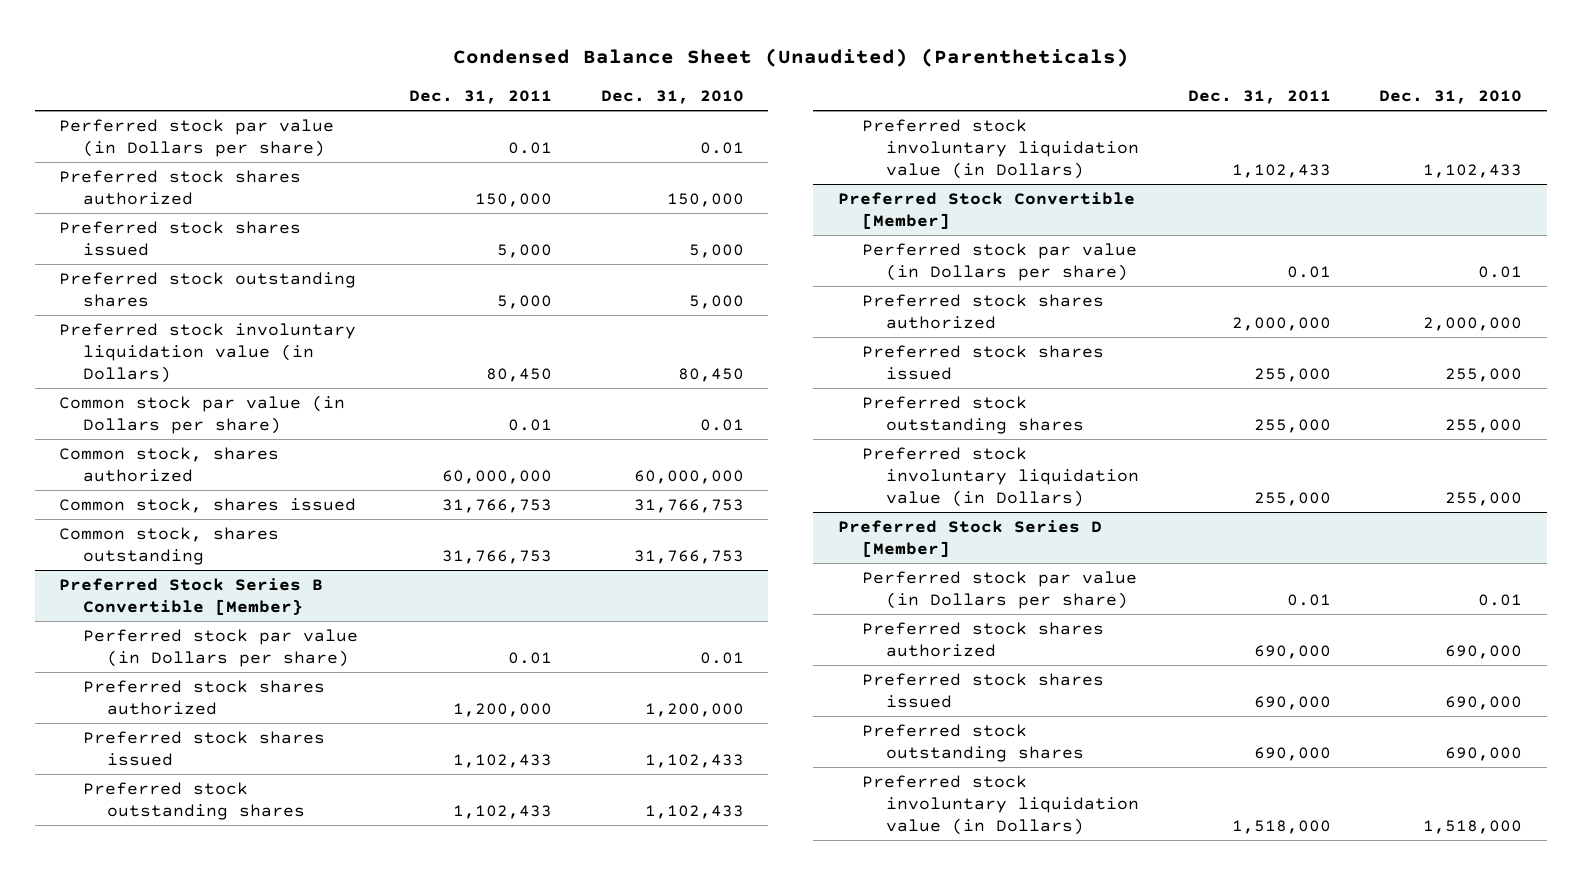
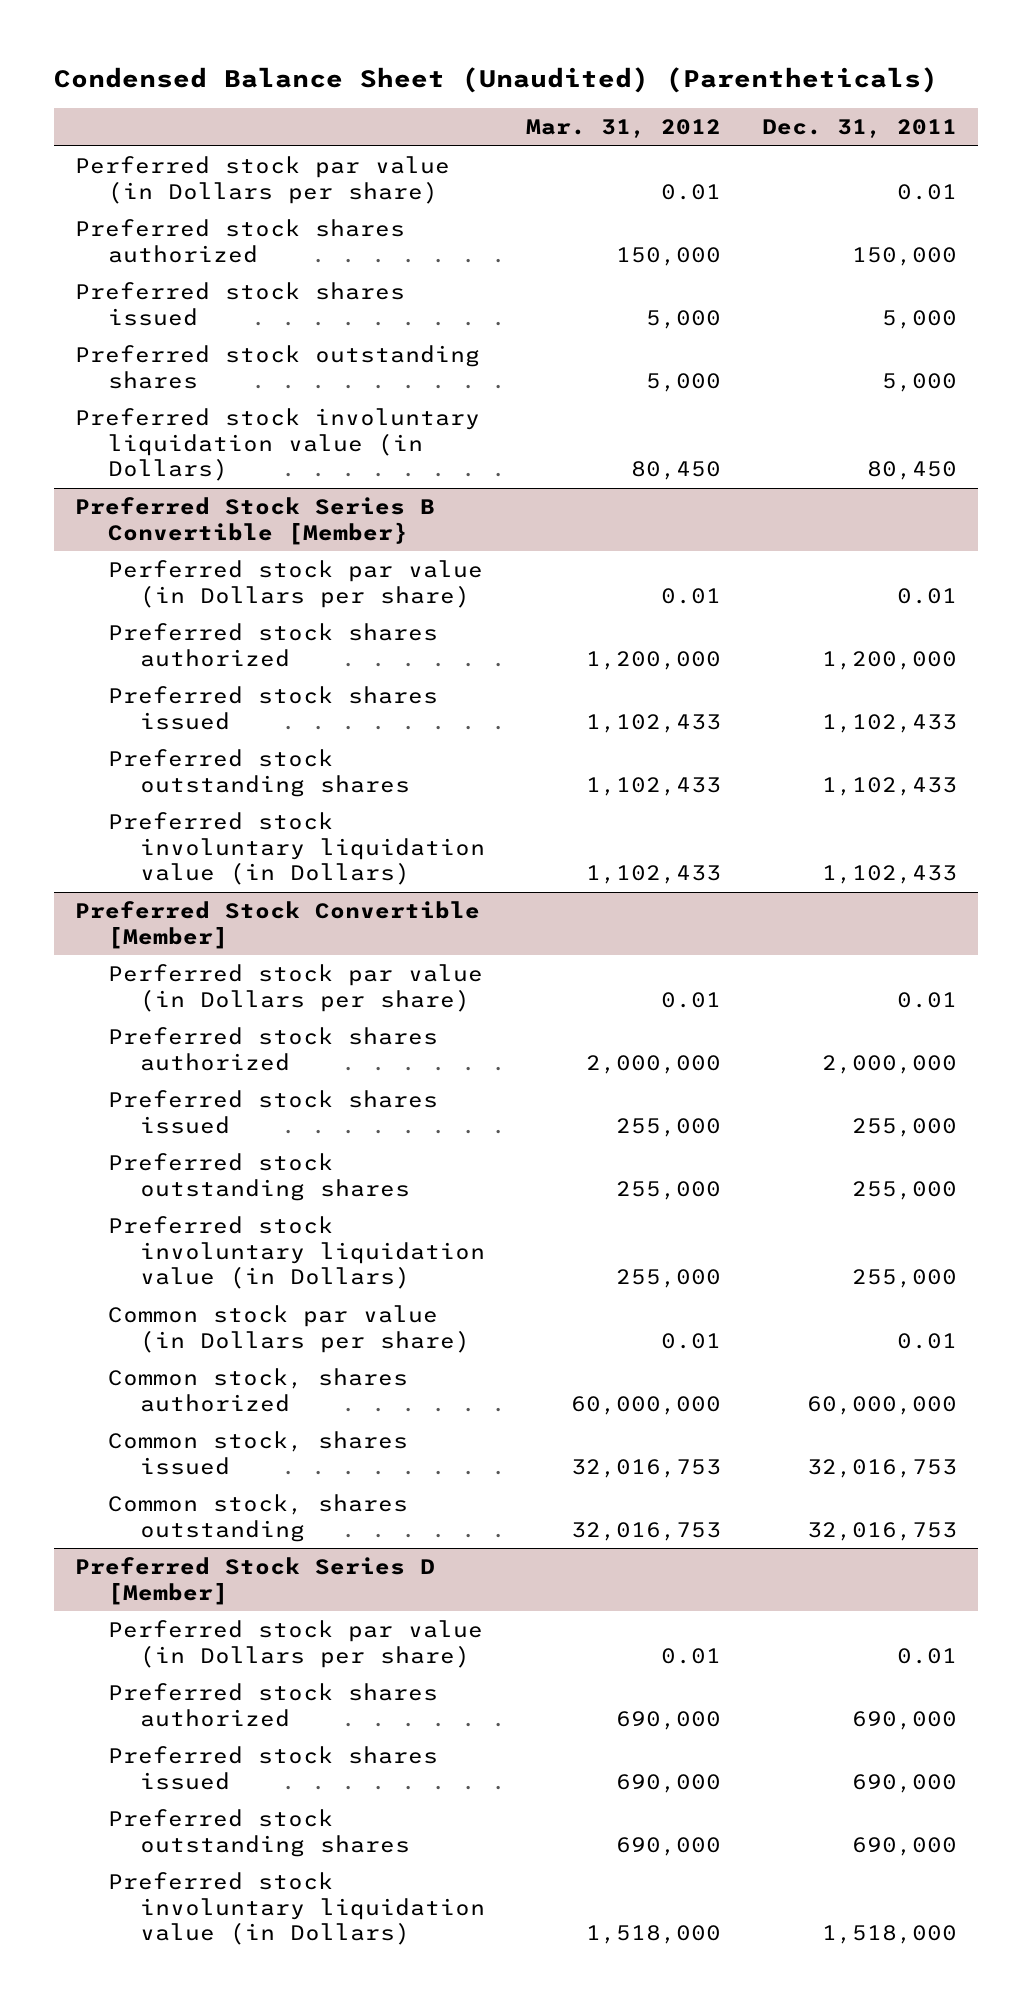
- | Dec. 31, 2011 | Dec. 31, 2010
+ | Mar. 31, 2012 | Dec. 31, 2011
- Common stock par value (in Dollars per share) | 0.01 | 0.01
- Common stock, shares authorized | 60,000,000 | 60,000,000
- Common stock, shares issued | 31,766,753 | 31,766,753
- Common stock, shares outstanding | 31,766,753 | 31,766,753
@ Preferred Stock Convertible [Member]
+ Common stock par value (in Dollars per share) | 0.01 | 0.01
+ Common stock, shares authorized | 60,000,000 | 60,000,000
+ Common stock, shares issued | 32,016,753 | 32,016,753
+ Common stock, shares outstanding | 32,016,753 | 32,016,753

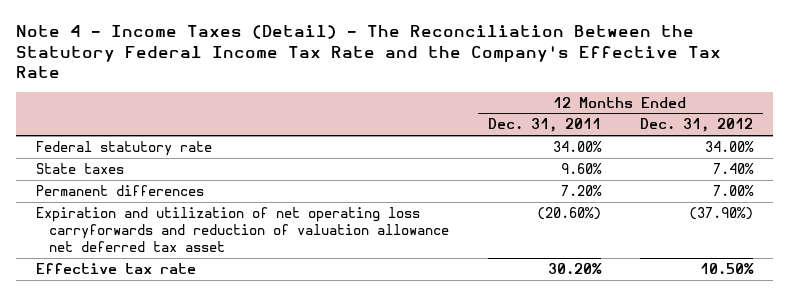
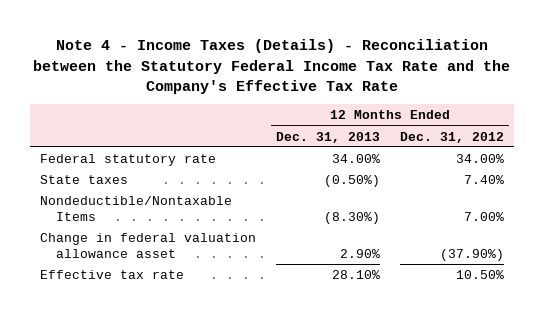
- Note 4 - Income Taxes (Detail) - The Reconciliation Between the Statutory Federal Income Tax Rate and the Company's Effective Tax Rate
+ Note 4 - Income Taxes (Details) - Reconciliation between the Statutory Federal Income Tax Rate and the Company's Effective Tax Rate
- | 12 Months Ended Dec. 31, 2011 | 12 Months Ended Dec. 31, 2012
+ | 12 Months Ended Dec. 31, 2013 | 12 Months Ended Dec. 31, 2012
- Permanent differences | 7.20% | 7.00%
- Expiration and utilization of net operating loss carryforwards and reduction of valuation allowance net deferred tax asset | (20.60%) | (37.90%)
+ Nondeductible/Nontaxable Items | (8.30%) | 7.00%
+ Change in federal valuation allowance asset | 2.90% | (37.90%)

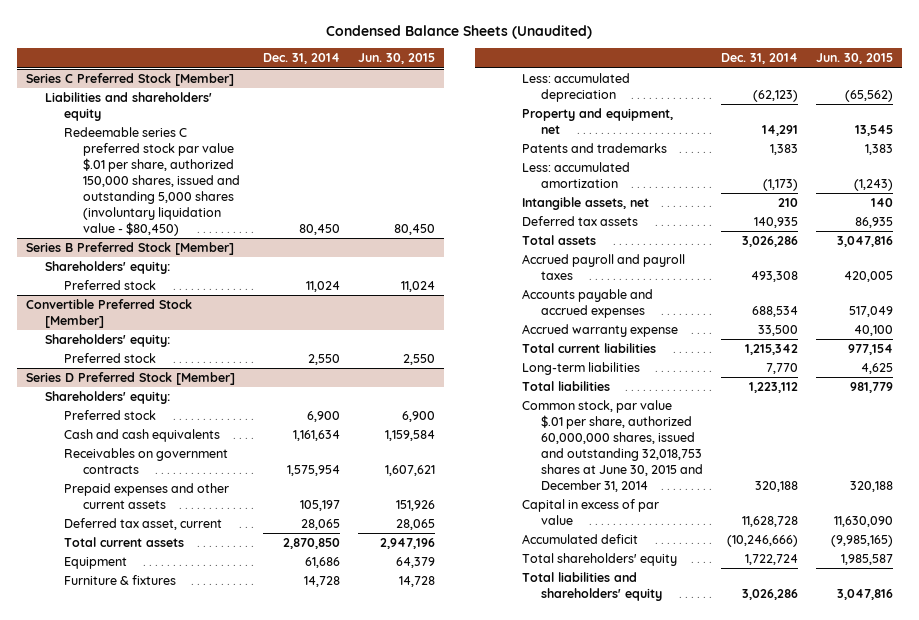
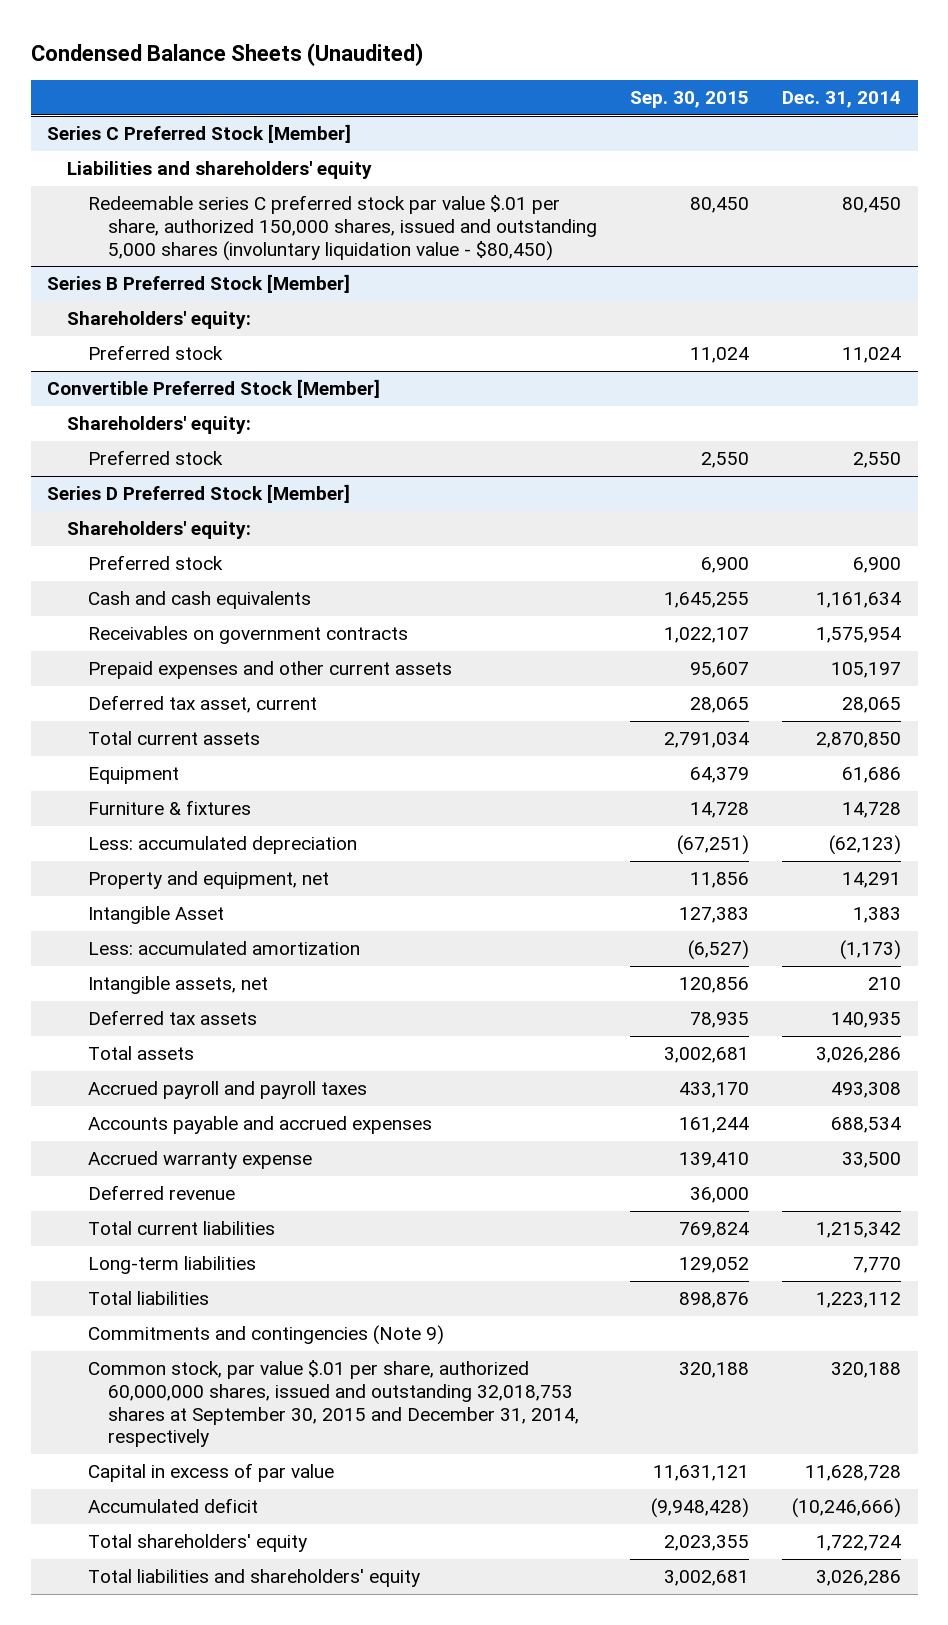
- | Dec. 31, 2014 | Jun. 30, 2015
+ | Sep. 30, 2015 | Dec. 31, 2014
@ Series D Preferred Stock [Member]
- Patents and trademarks | 1,383 | 1,383
+ Intangible Asset | 127,383 | 1,383
+ Deferred revenue | 36,000 |
- Common stock, par value $.01 per share, authorized 60,000,000 shares, issued and outstanding 32,018,753 shares at June 30, 2015 and December 31, 2014 | 320,188 | 320,188
+ Commitments and contingencies (Note 9)
+ Common stock, par value $.01 per share, authorized 60,000,000 shares, issued and outstanding 32,018,753 shares at September 30, 2015 and December 31, 2014, respectively | 320,188 | 320,188

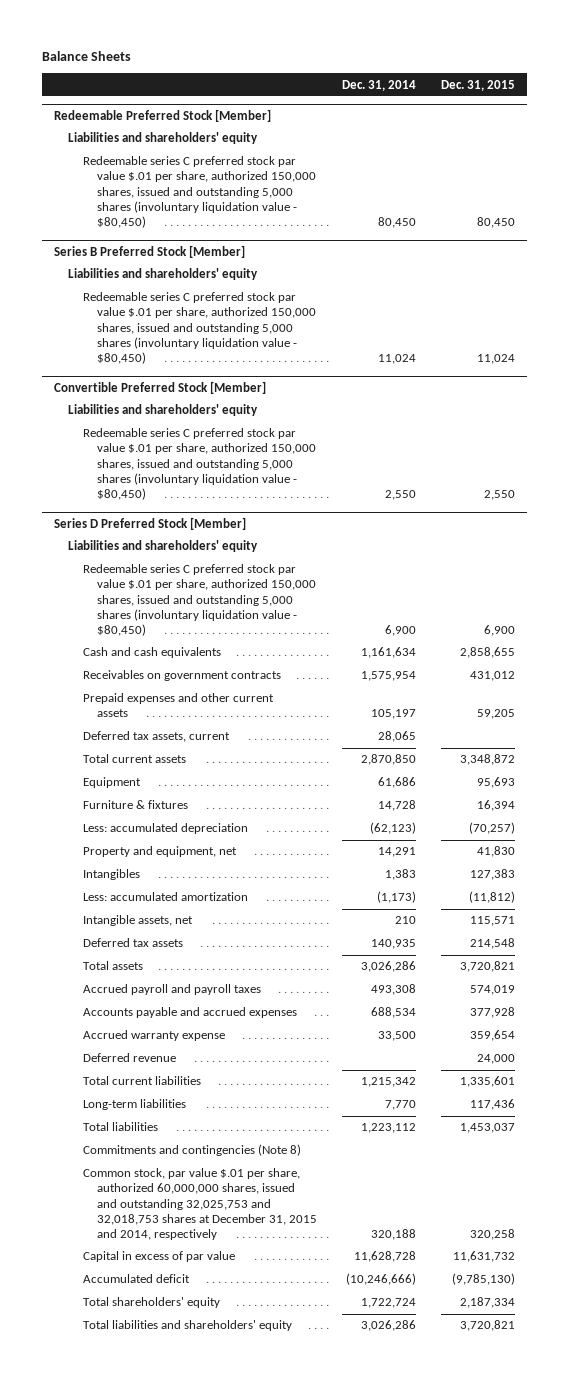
- Condensed Balance Sheets (Unaudited)
+ Balance Sheets
- | Sep. 30, 2015 | Dec. 31, 2014
+ | Dec. 31, 2014 | Dec. 31, 2015
- Series C Preferred Stock [Member]
+ Redeemable Preferred Stock [Member]
@ Series B Preferred Stock [Member]
- Shareholders' equity:
- Preferred stock | 11,024 | 11,024
+ Liabilities and shareholders' equity
+ Redeemable series C preferred stock par value $.01 per share, authorized 150,000 shares, issued and outstanding 5,000 shares (involuntary liquidation value - $80,450) | 11,024 | 11,024
@ Convertible Preferred Stock [Member]
- Shareholders' equity:
- Preferred stock | 2,550 | 2,550
+ Liabilities and shareholders' equity
+ Redeemable series C preferred stock par value $.01 per share, authorized 150,000 shares, issued and outstanding 5,000 shares (involuntary liquidation value - $80,450) | 2,550 | 2,550
@ Series D Preferred Stock [Member]
- Shareholders' equity:
- Preferred stock | 6,900 | 6,900
+ Liabilities and shareholders' equity
+ Redeemable series C preferred stock par value $.01 per share, authorized 150,000 shares, issued and outstanding 5,000 shares (involuntary liquidation value - $80,450) | 6,900 | 6,900
- Deferred tax asset, current | 28,065 | 28,065
+ Deferred tax assets, current | 28,065 |
- Intangible Asset | 127,383 | 1,383
+ Intangibles | 1,383 | 127,383
- Commitments and contingencies (Note 9)
- Common stock, par value $.01 per share, authorized 60,000,000 shares, issued and outstanding 32,018,753 shares at September 30, 2015 and December 31, 2014, respectively | 320,188 | 320,188
+ Commitments and contingencies (Note 8)
+ Common stock, par value $.01 per share, authorized 60,000,000 shares, issued and outstanding 32,025,753 and 32,018,753 shares at December 31, 2015 and 2014, respectively | 320,188 | 320,258

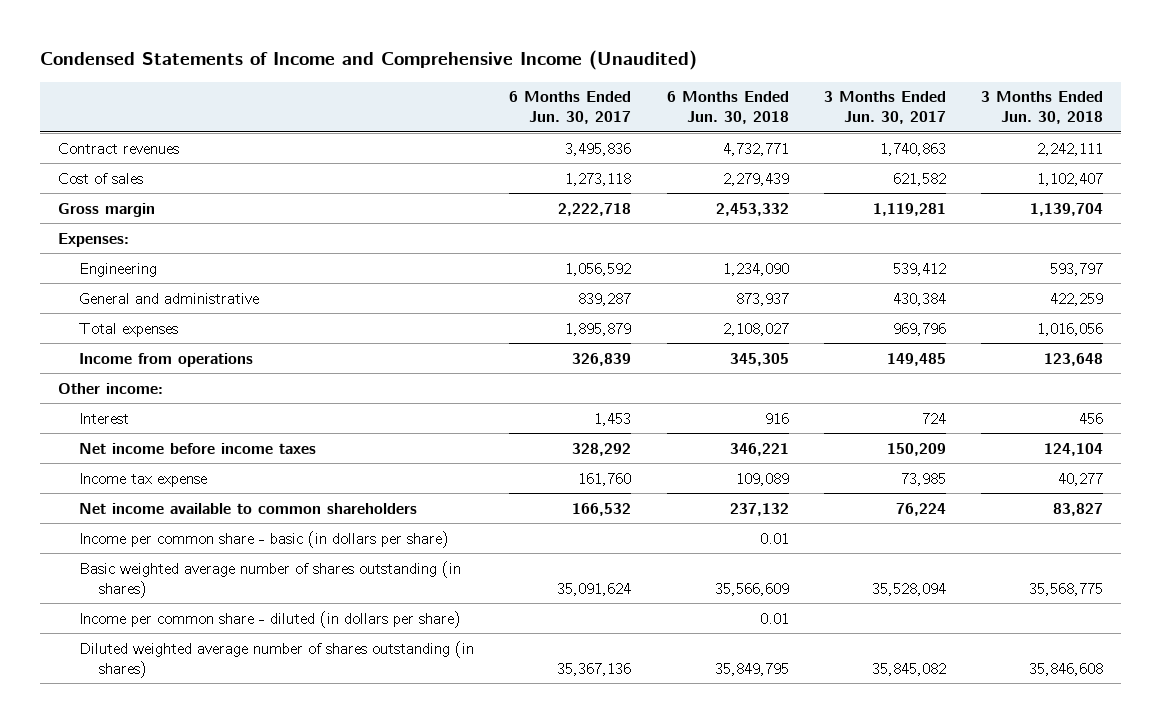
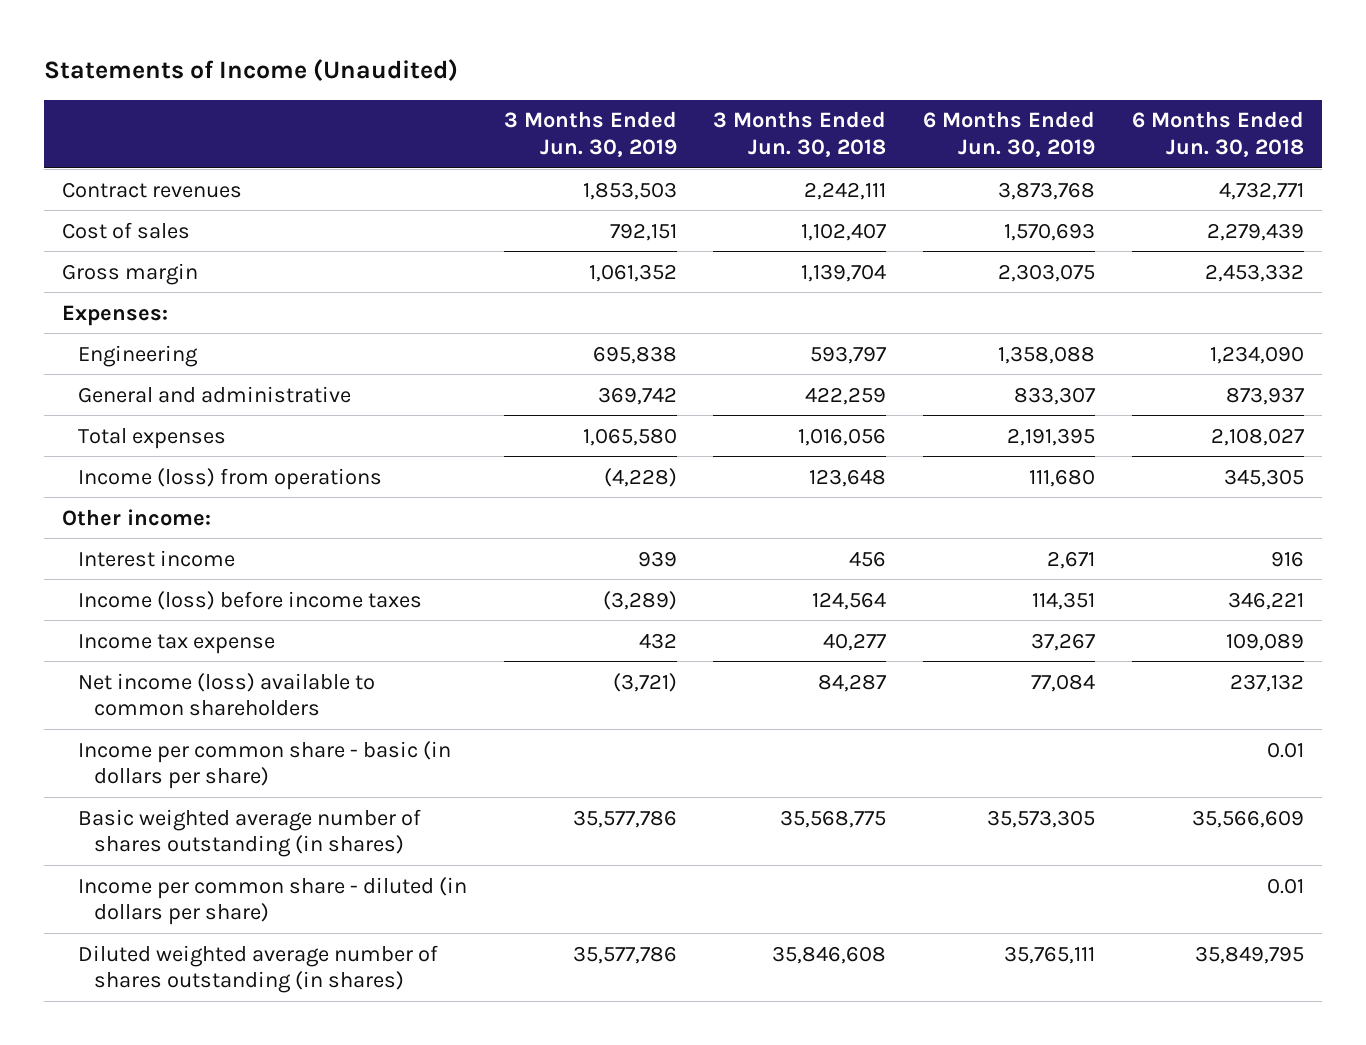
- Condensed Statements of Income and Comprehensive Income (Unaudited)
+ Statements of Income (Unaudited)
- | 6 Months Ended Jun. 30, 2017 | 6 Months Ended Jun. 30, 2018 | 3 Months Ended Jun. 30, 2017 | 3 Months Ended Jun. 30, 2018
+ | 3 Months Ended Jun. 30, 2019 | 3 Months Ended Jun. 30, 2018 | 6 Months Ended Jun. 30, 2019 | 6 Months Ended Jun. 30, 2018
- Income from operations | 326,839 | 345,305 | 149,485 | 123,648
+ Income (loss) from operations | (4,228) | 123,648 | 111,680 | 345,305
- Interest | 1,453 | 916 | 724 | 456
- Net income before income taxes | 328,292 | 346,221 | 150,209 | 124,104
+ Interest income | 939 | 456 | 2,671 | 916
+ Income (loss) before income taxes | (3,289) | 124,564 | 114,351 | 346,221
- Net income available to common shareholders | 166,532 | 237,132 | 76,224 | 83,827
+ Net income (loss) available to common shareholders | (3,721) | 84,287 | 77,084 | 237,132

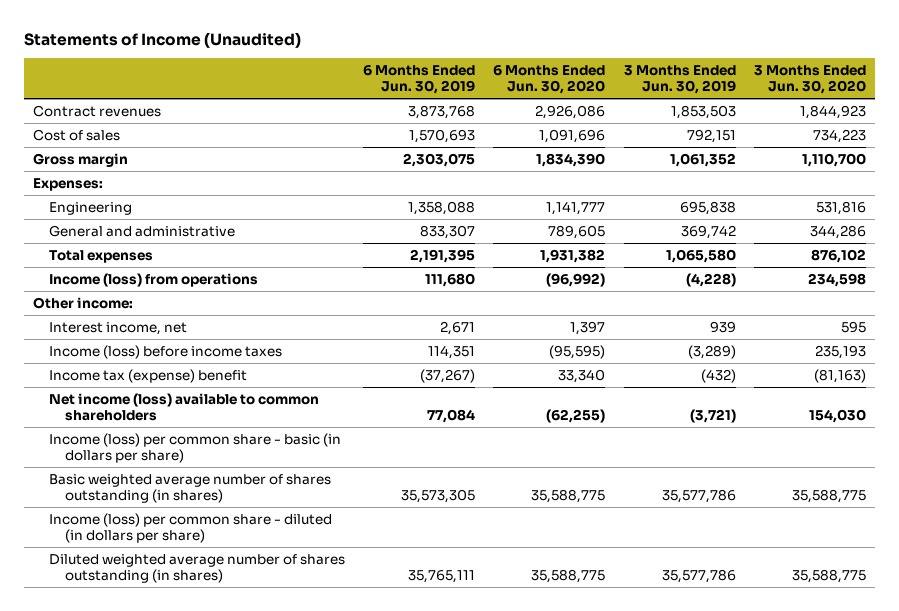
- | 3 Months Ended Jun. 30, 2019 | 3 Months Ended Jun. 30, 2018 | 6 Months Ended Jun. 30, 2019 | 6 Months Ended Jun. 30, 2018
+ | 6 Months Ended Jun. 30, 2019 | 6 Months Ended Jun. 30, 2020 | 3 Months Ended Jun. 30, 2019 | 3 Months Ended Jun. 30, 2020
- Interest income | 939 | 456 | 2,671 | 916
+ Interest income, net | 2,671 | 1,397 | 939 | 595
- Income tax expense | 432 | 40,277 | 37,267 | 109,089
+ Income tax (expense) benefit | (37,267) | 33,340 | (432) | (81,163)
- Income per common share - basic (in dollars per share) | | | | 0.01
+ Income (loss) per common share - basic (in dollars per share)
- Income per common share - diluted (in dollars per share) | | | | 0.01
+ Income (loss) per common share - diluted (in dollars per share)

